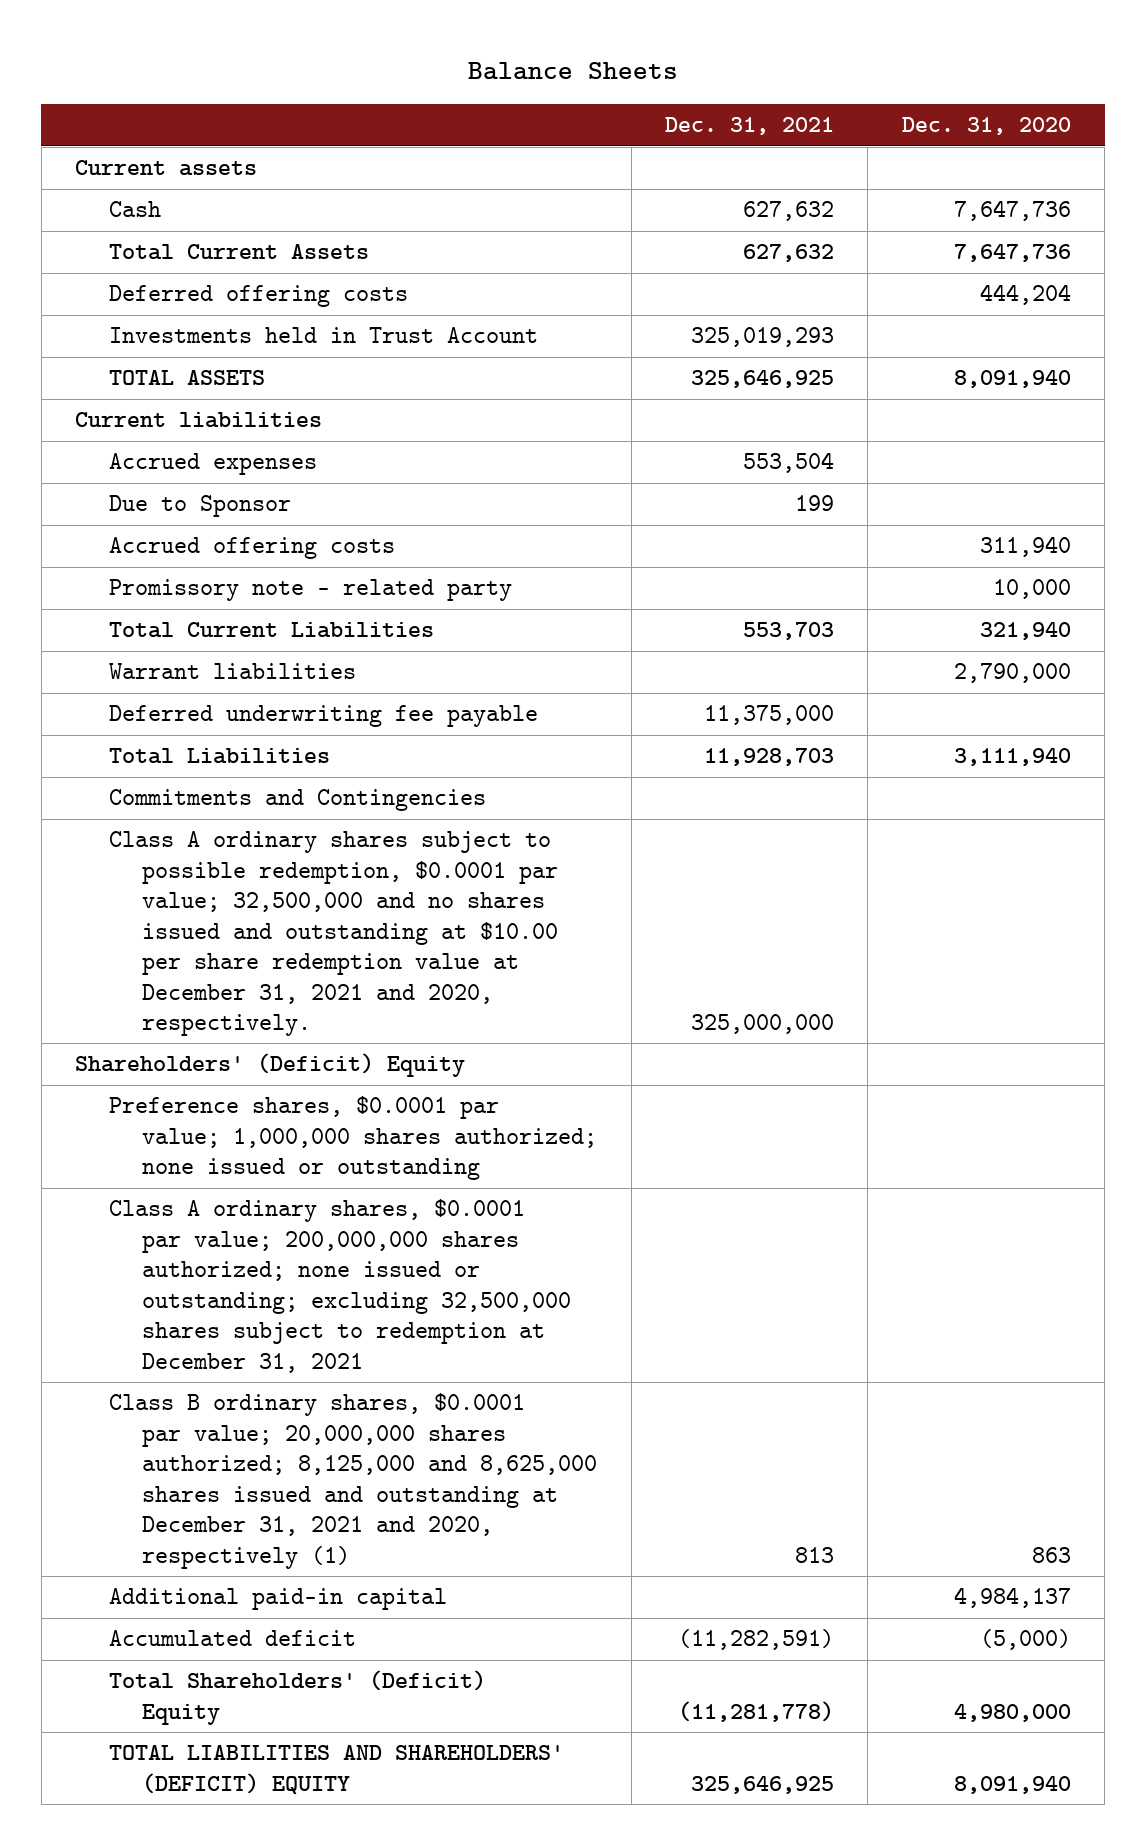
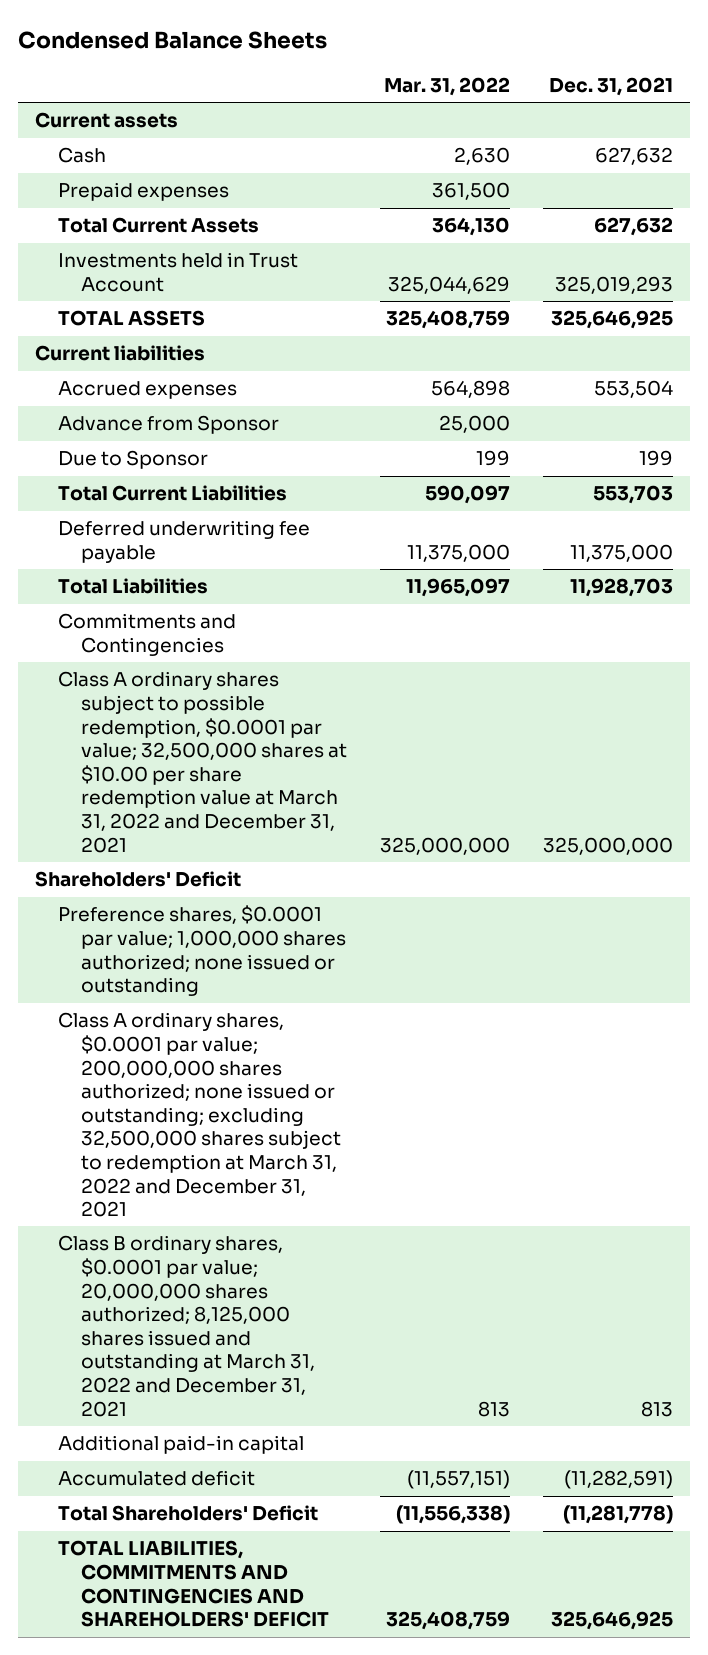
- Balance Sheets
+ Condensed Balance Sheets
- | Dec. 31, 2021 | Dec. 31, 2020
+ | Mar. 31, 2022 | Dec. 31, 2021
+ Prepaid expenses | 361,500 |
- Deferred offering costs | | 444,204
+ Advance from Sponsor | 25,000 |
- Accrued offering costs | | 311,940
- Promissory note - related party | | 10,000
- Warrant liabilities | | 2,790,000
- Class A ordinary shares subject to possible redemption, $0.0001 par value; 32,500,000 and no shares issued and outstanding at $10.00 per share redemption value at December 31, 2021 and 2020, respectively. | 325,000,000 |
- Shareholders' (Deficit) Equity
+ Class A ordinary shares subject to possible redemption, $0.0001 par value; 32,500,000 shares at $10.00 per share redemption value at March 31, 2022 and December 31, 2021 | 325,000,000 | 325,000,000
+ Shareholders' Deficit
- Class A ordinary shares, $0.0001 par value; 200,000,000 shares authorized; none issued or outstanding; excluding 32,500,000 shares subject to redemption at December 31, 2021
- Class B ordinary shares, $0.0001 par value; 20,000,000 shares authorized; 8,125,000 and 8,625,000 shares issued and outstanding at December 31, 2021 and 2020, respectively (1) | 813 | 863
+ Class A ordinary shares, $0.0001 par value; 200,000,000 shares authorized; none issued or outstanding; excluding 32,500,000 shares subject to redemption at March 31, 2022 and December 31, 2021
+ Class B ordinary shares, $0.0001 par value; 20,000,000 shares authorized; 8,125,000 shares issued and outstanding at March 31, 2022 and December 31, 2021 | 813 | 813
- Total Shareholders' (Deficit) Equity | (11,281,778) | 4,980,000
- TOTAL LIABILITIES AND SHAREHOLDERS' (DEFICIT) EQUITY | 325,646,925 | 8,091,940
+ Total Shareholders' Deficit | (11,556,338) | (11,281,778)
+ TOTAL LIABILITIES, COMMITMENTS AND CONTINGENCIES AND SHAREHOLDERS' DEFICIT | 325,408,759 | 325,646,925

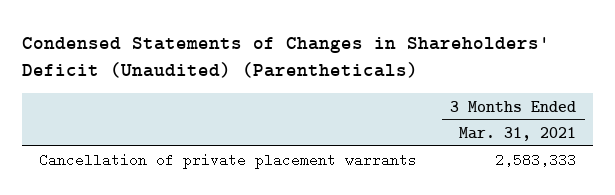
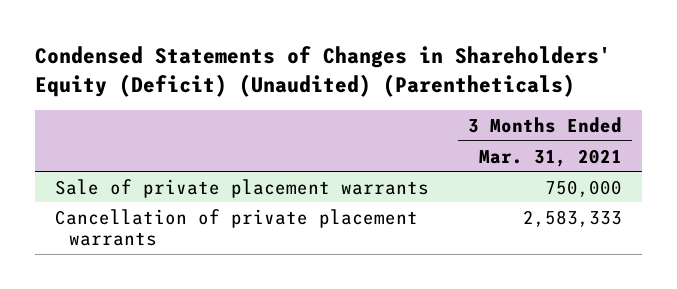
- Condensed Statements of Changes in Shareholders' Deficit (Unaudited) (Parentheticals)
+ Condensed Statements of Changes in Shareholders' Equity (Deficit) (Unaudited) (Parentheticals)
+ Sale of private placement warrants | 750,000

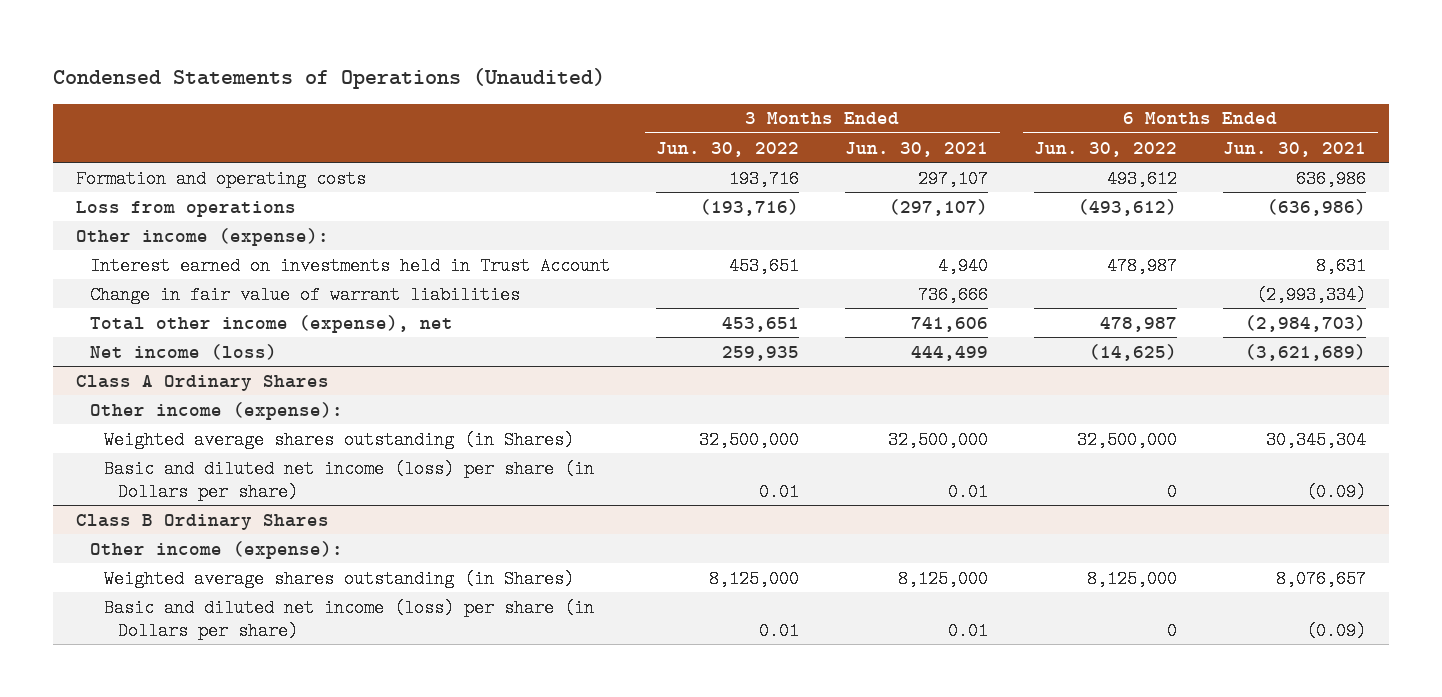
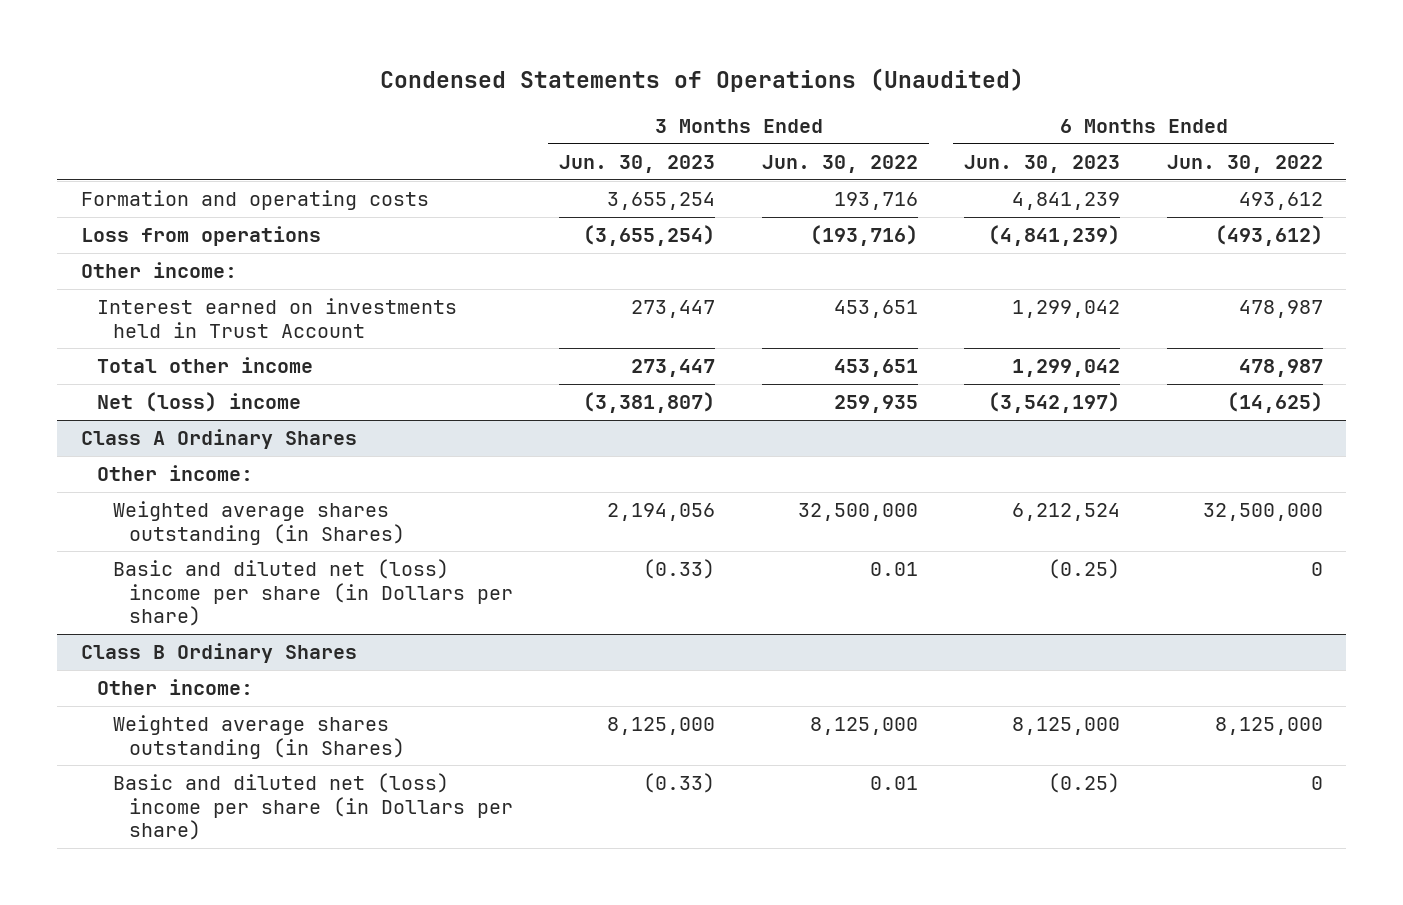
- | 3 Months Ended Jun. 30, 2022 | 3 Months Ended Jun. 30, 2021 | 6 Months Ended Jun. 30, 2022 | 6 Months Ended Jun. 30, 2021
+ | 3 Months Ended Jun. 30, 2023 | 3 Months Ended Jun. 30, 2022 | 6 Months Ended Jun. 30, 2023 | 6 Months Ended Jun. 30, 2022
- Other income (expense):
+ Other income:
- Change in fair value of warrant liabilities | | 736,666 | | (2,993,334)
- Total other income (expense), net | 453,651 | 741,606 | 478,987 | (2,984,703)
- Net income (loss) | 259,935 | 444,499 | (14,625) | (3,621,689)
+ Total other income | 273,447 | 453,651 | 1,299,042 | 478,987
+ Net (loss) income | (3,381,807) | 259,935 | (3,542,197) | (14,625)
@ Class A Ordinary Shares
- Other income (expense):
+ Other income:
- Basic and diluted net income (loss) per share (in Dollars per share) | 0.01 | 0.01 | 0 | (0.09)
+ Basic and diluted net (loss) income per share (in Dollars per share) | (0.33) | 0.01 | (0.25) | 0
@ Class B Ordinary Shares
- Other income (expense):
+ Other income:
- Basic and diluted net income (loss) per share (in Dollars per share) | 0.01 | 0.01 | 0 | (0.09)
+ Basic and diluted net (loss) income per share (in Dollars per share) | (0.33) | 0.01 | (0.25) | 0

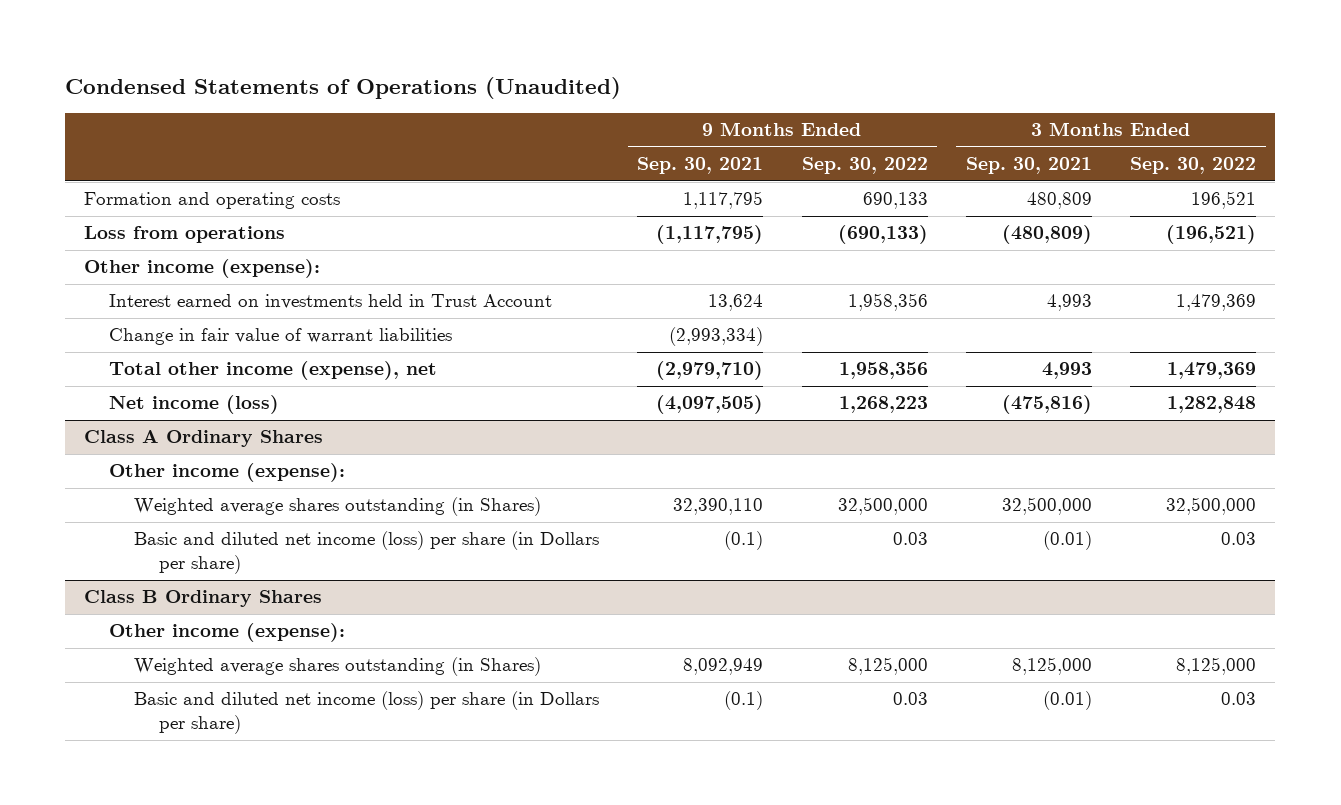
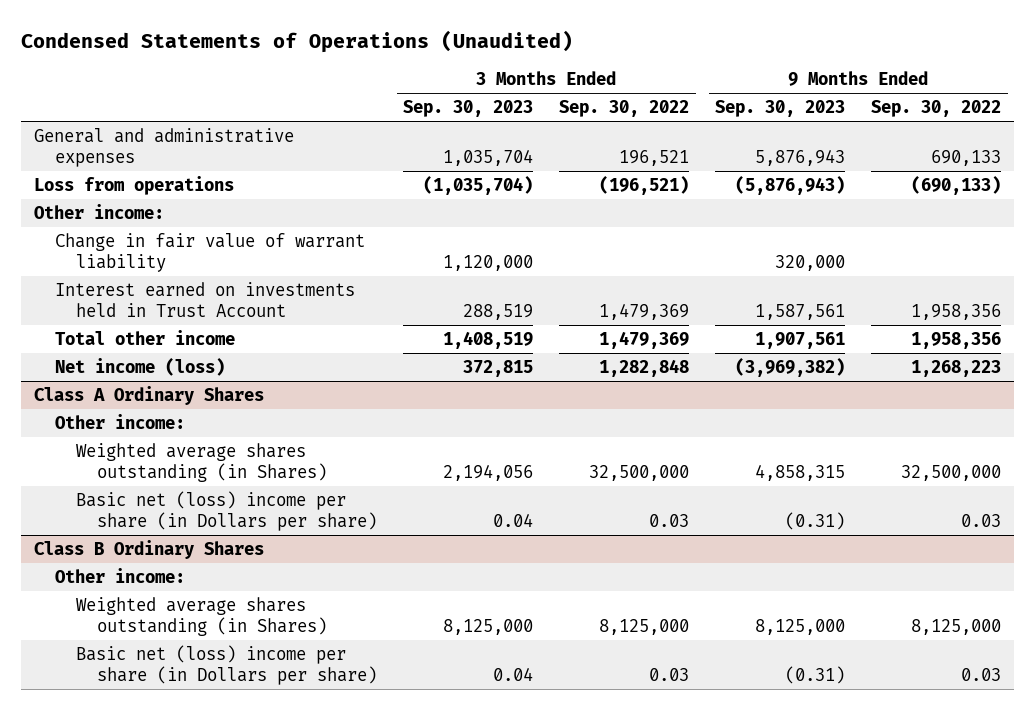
- | 9 Months Ended Sep. 30, 2021 | 9 Months Ended Sep. 30, 2022 | 3 Months Ended Sep. 30, 2021 | 3 Months Ended Sep. 30, 2022
+ | 3 Months Ended Sep. 30, 2023 | 3 Months Ended Sep. 30, 2022 | 9 Months Ended Sep. 30, 2023 | 9 Months Ended Sep. 30, 2022
- Formation and operating costs | 1,117,795 | 690,133 | 480,809 | 196,521
+ General and administrative expenses | 1,035,704 | 196,521 | 5,876,943 | 690,133
- Other income (expense):
+ Other income:
+ Change in fair value of warrant liability | 1,120,000 | | 320,000 |
- Change in fair value of warrant liabilities | (2,993,334) | | |
- Total other income (expense), net | (2,979,710) | 1,958,356 | 4,993 | 1,479,369
+ Total other income | 1,408,519 | 1,479,369 | 1,907,561 | 1,958,356
@ Class A Ordinary Shares
- Other income (expense):
+ Other income:
- Basic and diluted net income (loss) per share (in Dollars per share) | (0.1) | 0.03 | (0.01) | 0.03
+ Basic net (loss) income per share (in Dollars per share) | 0.04 | 0.03 | (0.31) | 0.03
@ Class B Ordinary Shares
- Other income (expense):
+ Other income:
- Basic and diluted net income (loss) per share (in Dollars per share) | (0.1) | 0.03 | (0.01) | 0.03
+ Basic net (loss) income per share (in Dollars per share) | 0.04 | 0.03 | (0.31) | 0.03

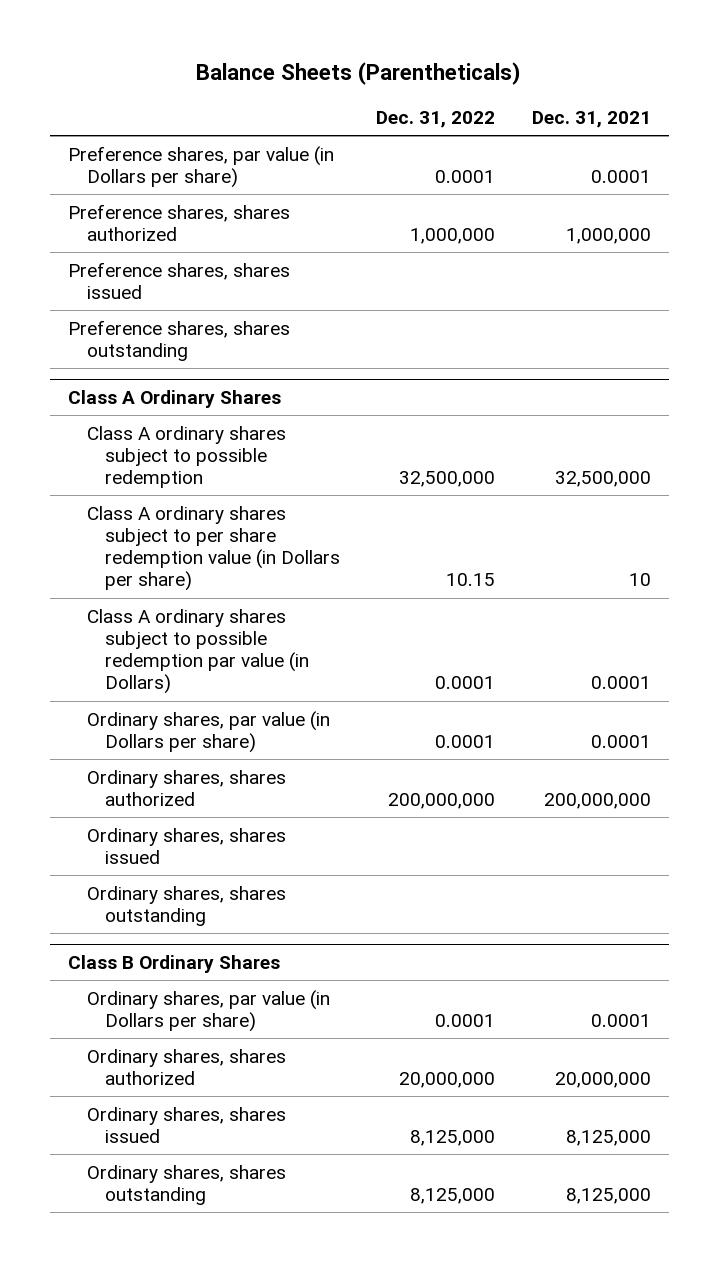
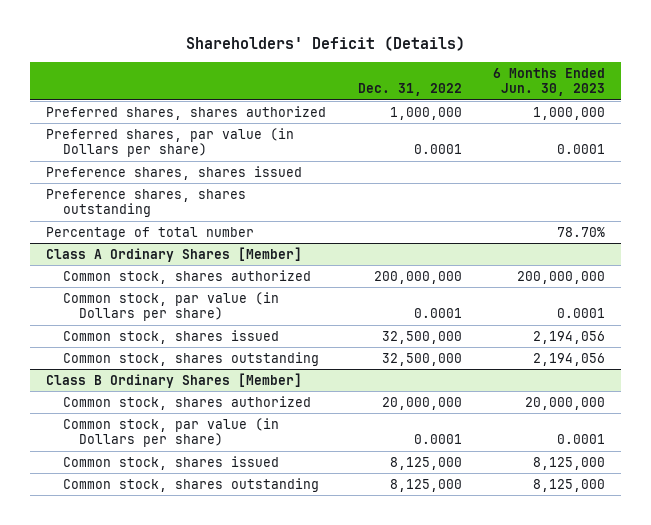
- Balance Sheets (Parentheticals)
+ Shareholders' Deficit (Details)
- | Dec. 31, 2022 | Dec. 31, 2021
+ | Dec. 31, 2022 | 6 Months Ended Jun. 30, 2023
- Preference shares, par value (in Dollars per share) | 0.0001 | 0.0001
- Preference shares, shares authorized | 1,000,000 | 1,000,000
+ Preferred shares, shares authorized | 1,000,000 | 1,000,000
+ Preferred shares, par value (in Dollars per share) | 0.0001 | 0.0001
- Class A Ordinary Shares
- Class A ordinary shares subject to possible redemption | 32,500,000 | 32,500,000
- Class A ordinary shares subject to per share redemption value (in Dollars per share) | 10.15 | 10
- Class A ordinary shares subject to possible redemption par value (in Dollars) | 0.0001 | 0.0001
- Ordinary shares, par value (in Dollars per share) | 0.0001 | 0.0001
- Ordinary shares, shares authorized | 200,000,000 | 200,000,000
- Ordinary shares, shares issued
- Ordinary shares, shares outstanding
- Class B Ordinary Shares
- Ordinary shares, par value (in Dollars per share) | 0.0001 | 0.0001
- Ordinary shares, shares authorized | 20,000,000 | 20,000,000
- Ordinary shares, shares issued | 8,125,000 | 8,125,000
- Ordinary shares, shares outstanding | 8,125,000 | 8,125,000
+ Percentage of total number | | 78.70%
+ Class A Ordinary Shares [Member]
+ Common stock, shares authorized | 200,000,000 | 200,000,000
+ Common stock, par value (in Dollars per share) | 0.0001 | 0.0001
+ Common stock, shares issued | 32,500,000 | 2,194,056
+ Common stock, shares outstanding | 32,500,000 | 2,194,056
+ Class B Ordinary Shares [Member]
+ Common stock, shares authorized | 20,000,000 | 20,000,000
+ Common stock, par value (in Dollars per share) | 0.0001 | 0.0001
+ Common stock, shares issued | 8,125,000 | 8,125,000
+ Common stock, shares outstanding | 8,125,000 | 8,125,000

